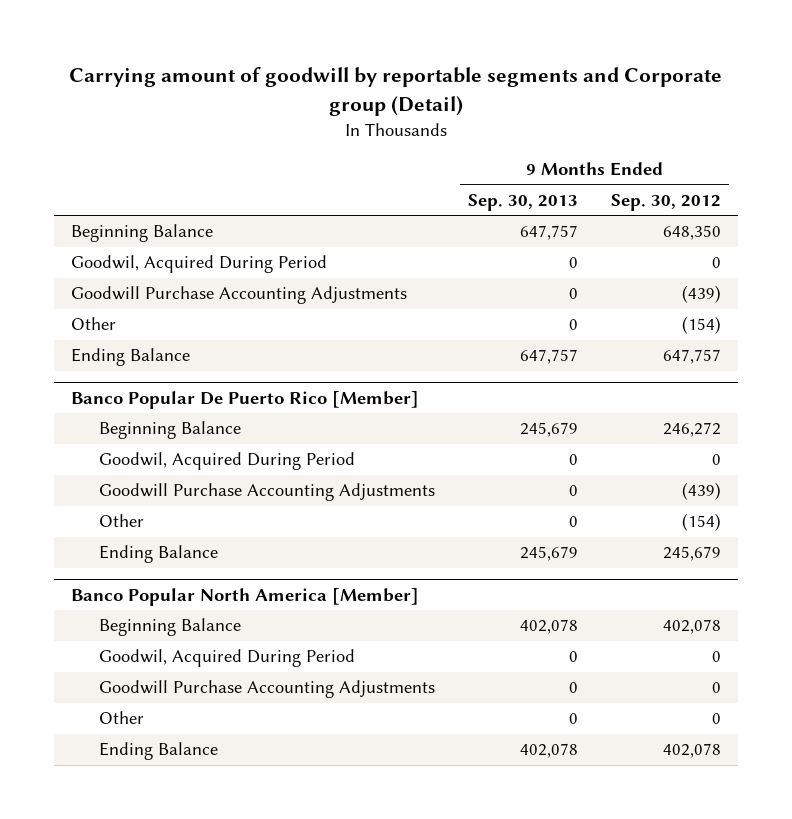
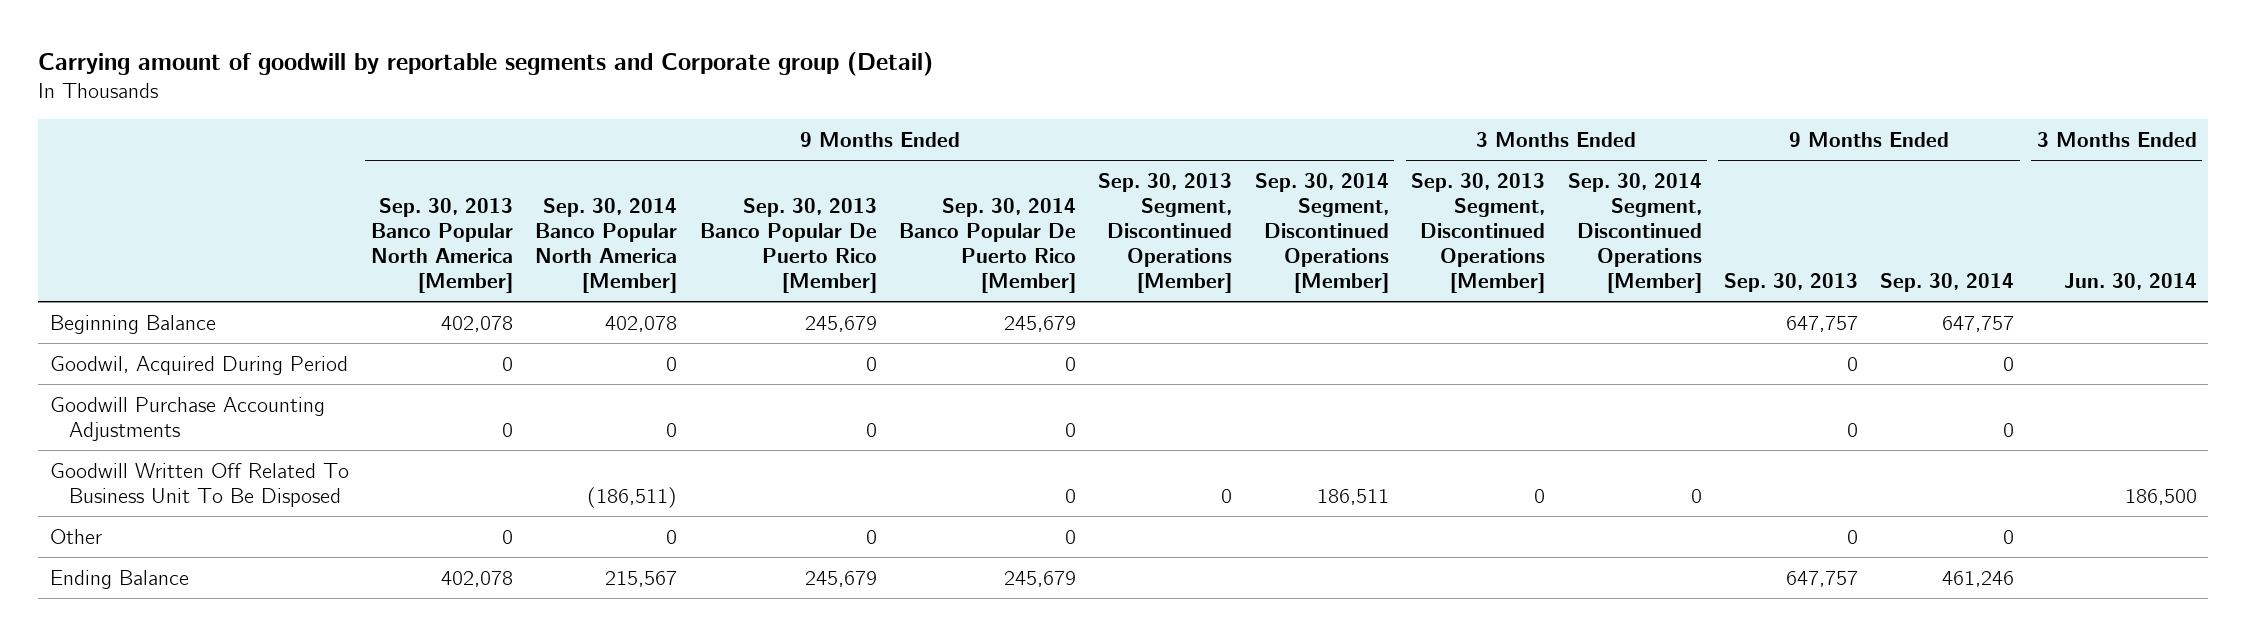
- | 9 Months Ended Sep. 30, 2013 | 9 Months Ended Sep. 30, 2012
+ | 9 Months Ended Sep. 30, 2013 Banco Popular North America [Member] | 9 Months Ended Sep. 30, 2014 Banco Popular North America [Member] | 9 Months Ended Sep. 30, 2013 Banco Popular De Puerto Rico [Member] | 9 Months Ended Sep. 30, 2014 Banco Popular De Puerto Rico [Member] | 9 Months Ended Sep. 30, 2013 Segment, Discontinued Operations [Member] | 9 Months Ended Sep. 30, 2014 Segment, Discontinued Operations [Member] | 3 Months Ended Sep. 30, 2013 Segment, Discontinued Operations [Member] | 3 Months Ended Sep. 30, 2014 Segment, Discontinued Operations [Member] | 9 Months Ended Sep. 30, 2013 | 9 Months Ended Sep. 30, 2014 | 3 Months Ended Jun. 30, 2014
+ Goodwill Written Off Related To Business Unit To Be Disposed | | (186,511) | | 0 | 0 | 186,511 | 0 | 0 | | | 186,500
- Banco Popular De Puerto Rico [Member]
- Beginning Balance | 245,679 | 246,272
- Goodwil, Acquired During Period | 0 | 0
- Goodwill Purchase Accounting Adjustments | 0 | (439)
- Other | 0 | (154)
- Ending Balance | 245,679 | 245,679
- Banco Popular North America [Member]
- Beginning Balance | 402,078 | 402,078
- Goodwil, Acquired During Period | 0 | 0
- Goodwill Purchase Accounting Adjustments | 0 | 0
- Other | 0 | 0
- Ending Balance | 402,078 | 402,078

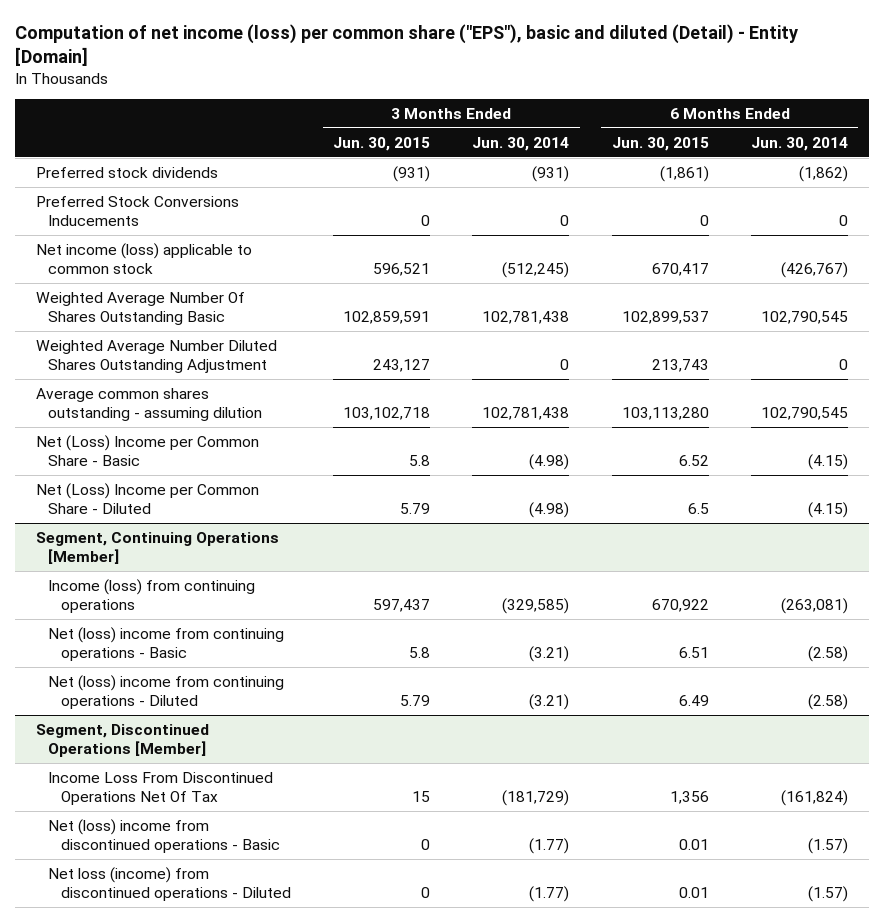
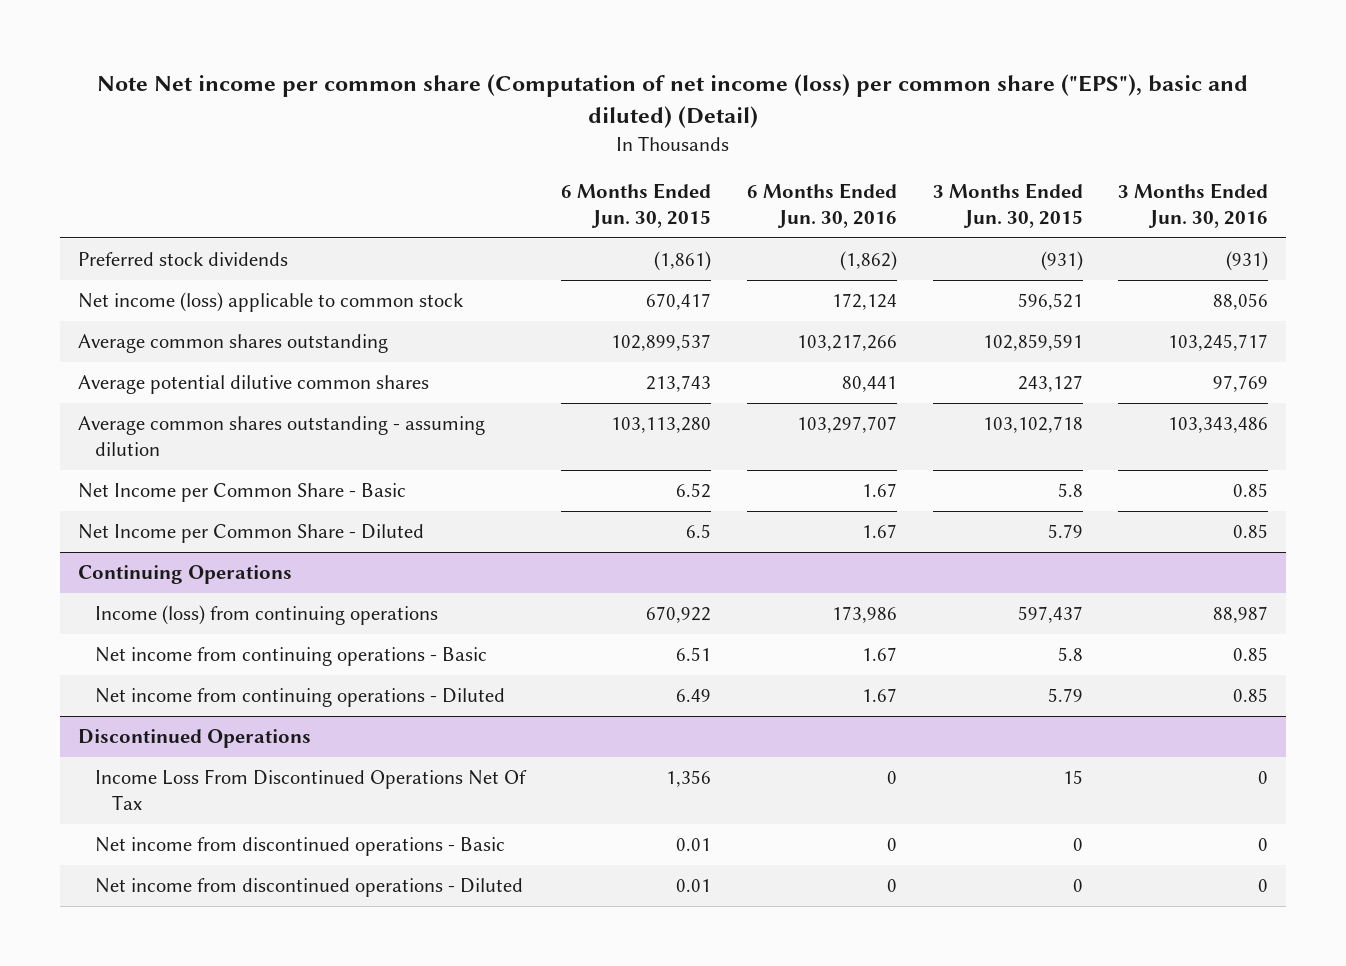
- Computation of net income (loss) per common share ("EPS"), basic and diluted (Detail) - Entity [Domain]
+ Note Net income per common share (Computation of net income (loss) per common share ("EPS"), basic and diluted) (Detail)
- | 3 Months Ended Jun. 30, 2015 | 3 Months Ended Jun. 30, 2014 | 6 Months Ended Jun. 30, 2015 | 6 Months Ended Jun. 30, 2014
+ | 6 Months Ended Jun. 30, 2015 | 6 Months Ended Jun. 30, 2016 | 3 Months Ended Jun. 30, 2015 | 3 Months Ended Jun. 30, 2016
- Preferred Stock Conversions Inducements | 0 | 0 | 0 | 0
- Weighted Average Number Of Shares Outstanding Basic | 102,859,591 | 102,781,438 | 102,899,537 | 102,790,545
- Weighted Average Number Diluted Shares Outstanding Adjustment | 243,127 | 0 | 213,743 | 0
+ Average common shares outstanding | 102,899,537 | 103,217,266 | 102,859,591 | 103,245,717
+ Average potential dilutive common shares | 213,743 | 80,441 | 243,127 | 97,769
- Net (Loss) Income per Common Share - Basic | 5.8 | (4.98) | 6.52 | (4.15)
- Net (Loss) Income per Common Share - Diluted | 5.79 | (4.98) | 6.5 | (4.15)
- Segment, Continuing Operations [Member]
+ Net Income per Common Share - Basic | 6.52 | 1.67 | 5.8 | 0.85
+ Net Income per Common Share - Diluted | 6.5 | 1.67 | 5.79 | 0.85
+ Continuing Operations
- Net (loss) income from continuing operations - Basic | 5.8 | (3.21) | 6.51 | (2.58)
- Net (loss) income from continuing operations - Diluted | 5.79 | (3.21) | 6.49 | (2.58)
- Segment, Discontinued Operations [Member]
+ Net income from continuing operations - Basic | 6.51 | 1.67 | 5.8 | 0.85
+ Net income from continuing operations - Diluted | 6.49 | 1.67 | 5.79 | 0.85
+ Discontinued Operations
- Net (loss) income from discontinued operations - Basic | 0 | (1.77) | 0.01 | (1.57)
- Net loss (income) from discontinued operations - Diluted | 0 | (1.77) | 0.01 | (1.57)
+ Net income from discontinued operations - Basic | 0.01 | 0 | 0 | 0
+ Net income from discontinued operations - Diluted | 0.01 | 0 | 0 | 0

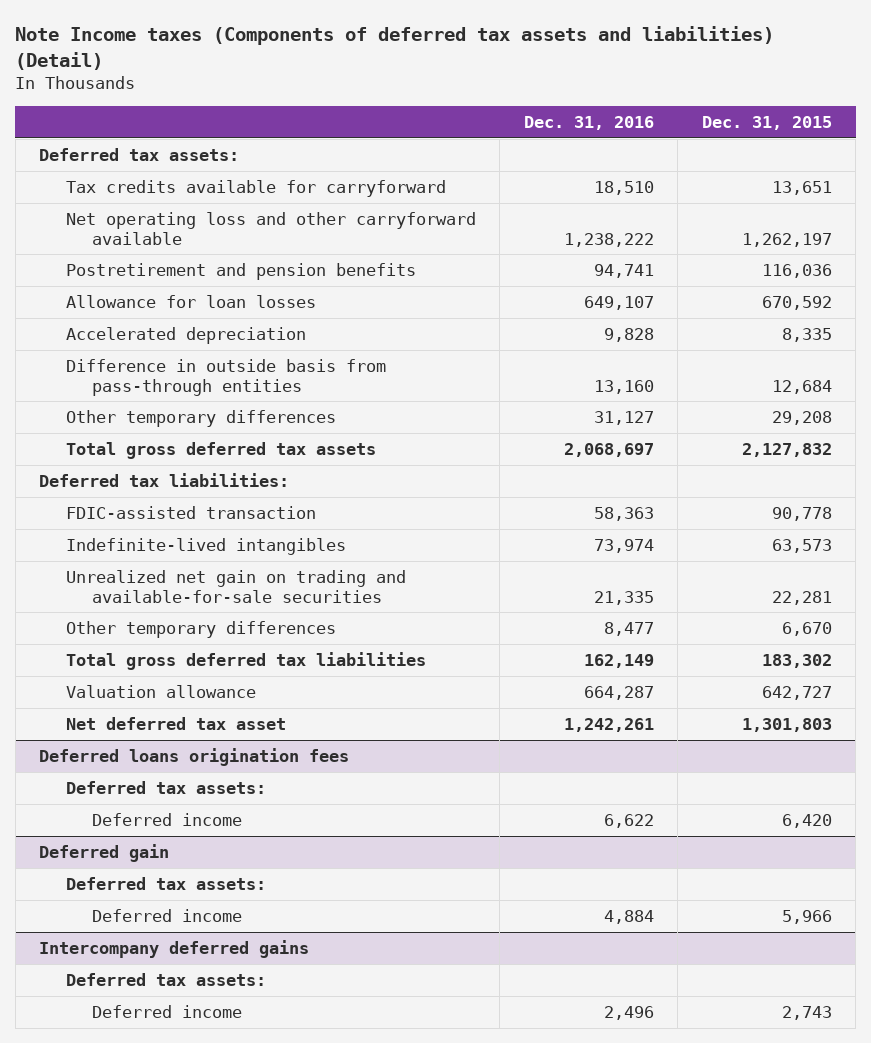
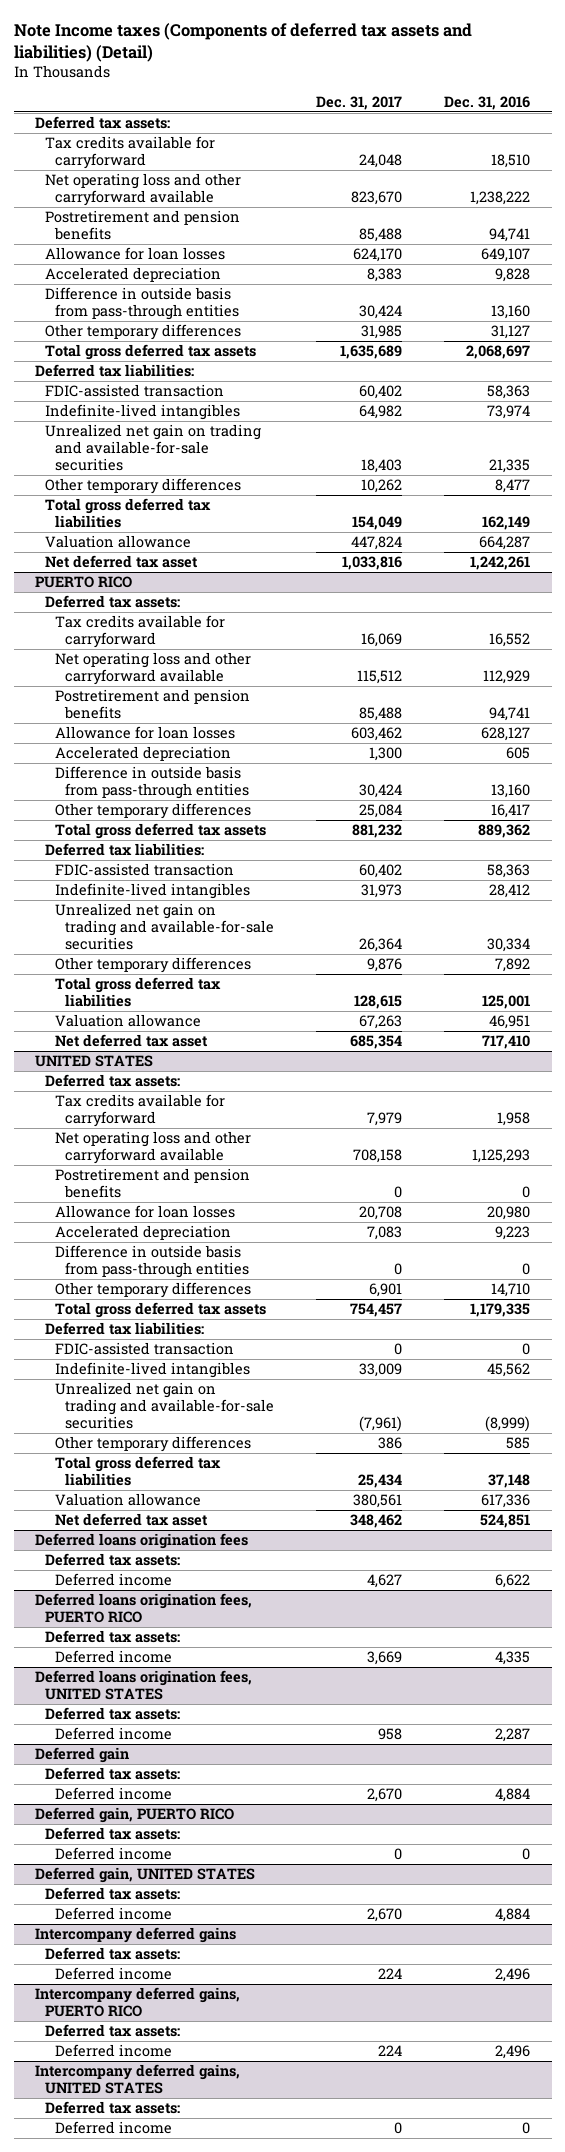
- | Dec. 31, 2016 | Dec. 31, 2015
+ | Dec. 31, 2017 | Dec. 31, 2016
+ PUERTO RICO
+ Deferred tax assets:
+ Tax credits available for carryforward | 16,069 | 16,552
+ Net operating loss and other carryforward available | 115,512 | 112,929
+ Postretirement and pension benefits | 85,488 | 94,741
+ Allowance for loan losses | 603,462 | 628,127
+ Accelerated depreciation | 1,300 | 605
+ Difference in outside basis from pass-through entities | 30,424 | 13,160
+ Other temporary differences | 25,084 | 16,417
+ Total gross deferred tax assets | 881,232 | 889,362
+ Deferred tax liabilities:
+ FDIC-assisted transaction | 60,402 | 58,363
+ Indefinite-lived intangibles | 31,973 | 28,412
+ Unrealized net gain on trading and available-for-sale securities | 26,364 | 30,334
+ Other temporary differences | 9,876 | 7,892
+ Total gross deferred tax liabilities | 128,615 | 125,001
+ Valuation allowance | 67,263 | 46,951
+ Net deferred tax asset | 685,354 | 717,410
+ UNITED STATES
+ Deferred tax assets:
+ Tax credits available for carryforward | 7,979 | 1,958
+ Net operating loss and other carryforward available | 708,158 | 1,125,293
+ Postretirement and pension benefits | 0 | 0
+ Allowance for loan losses | 20,708 | 20,980
+ Accelerated depreciation | 7,083 | 9,223
+ Difference in outside basis from pass-through entities | 0 | 0
+ Other temporary differences | 6,901 | 14,710
+ Total gross deferred tax assets | 754,457 | 1,179,335
+ Deferred tax liabilities:
+ FDIC-assisted transaction | 0 | 0
+ Indefinite-lived intangibles | 33,009 | 45,562
+ Unrealized net gain on trading and available-for-sale securities | (7,961) | (8,999)
+ Other temporary differences | 386 | 585
+ Total gross deferred tax liabilities | 25,434 | 37,148
+ Valuation allowance | 380,561 | 617,336
+ Net deferred tax asset | 348,462 | 524,851
+ Deferred loans origination fees, PUERTO RICO
+ Deferred tax assets:
+ Deferred income | 3,669 | 4,335
+ Deferred loans origination fees, UNITED STATES
+ Deferred tax assets:
+ Deferred income | 958 | 2,287
+ Deferred gain, PUERTO RICO
+ Deferred tax assets:
+ Deferred income | 0 | 0
+ Deferred gain, UNITED STATES
+ Deferred tax assets:
+ Deferred income | 2,670 | 4,884
+ Intercompany deferred gains, PUERTO RICO
+ Deferred tax assets:
+ Deferred income | 224 | 2,496
+ Intercompany deferred gains, UNITED STATES
+ Deferred tax assets:
+ Deferred income | 0 | 0

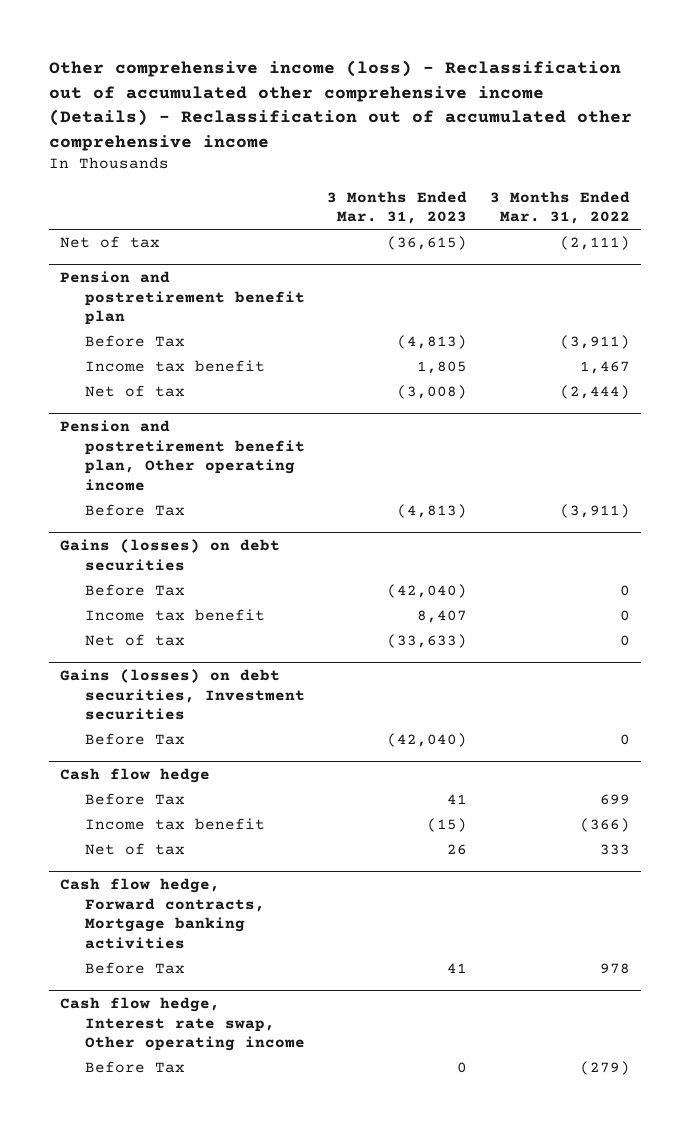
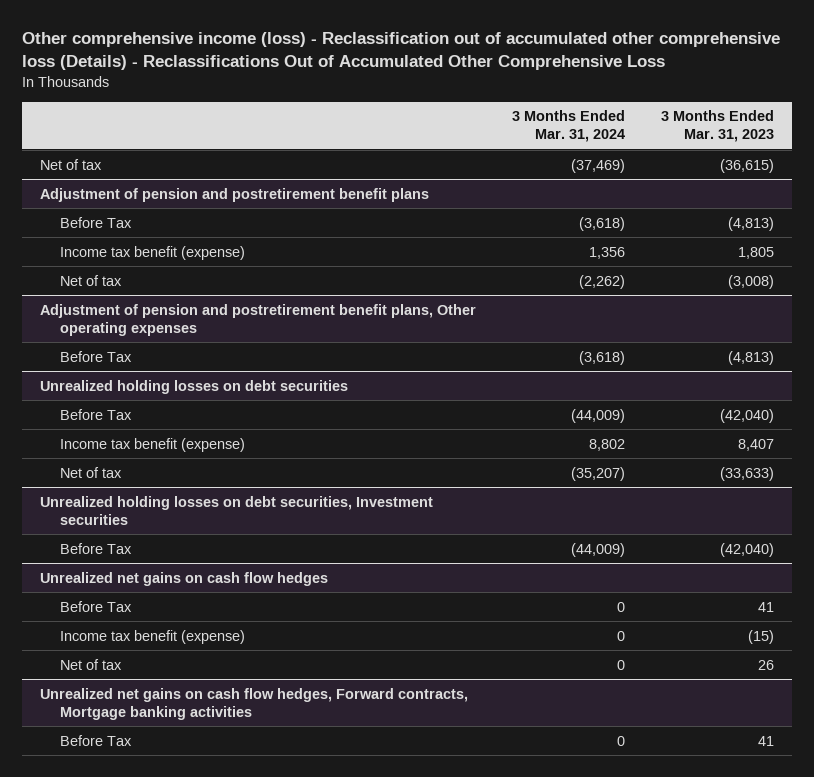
- Other comprehensive income (loss) - Reclassification out of accumulated other comprehensive income (Details) - Reclassification out of accumulated other comprehensive income
+ Other comprehensive income (loss) - Reclassification out of accumulated other comprehensive loss (Details) - Reclassifications Out of Accumulated Other Comprehensive Loss
- | 3 Months Ended Mar. 31, 2023 | 3 Months Ended Mar. 31, 2022
+ | 3 Months Ended Mar. 31, 2024 | 3 Months Ended Mar. 31, 2023
- Pension and postretirement benefit plan
+ Adjustment of pension and postretirement benefit plans
- Income tax benefit | 1,805 | 1,467
+ Income tax benefit (expense) | 1,356 | 1,805
- Pension and postretirement benefit plan, Other operating income
+ Adjustment of pension and postretirement benefit plans, Other operating expenses
- Gains (losses) on debt securities
+ Unrealized holding losses on debt securities
- Income tax benefit | 8,407 | 0
+ Income tax benefit (expense) | 8,802 | 8,407
- Gains (losses) on debt securities, Investment securities
+ Unrealized holding losses on debt securities, Investment securities
- Cash flow hedge
+ Unrealized net gains on cash flow hedges
- Income tax benefit | (15) | (366)
+ Income tax benefit (expense) | 0 | (15)
- Cash flow hedge, Forward contracts, Mortgage banking activities
+ Unrealized net gains on cash flow hedges, Forward contracts, Mortgage banking activities
- Cash flow hedge, Interest rate swap, Other operating income
- Before Tax | 0 | (279)

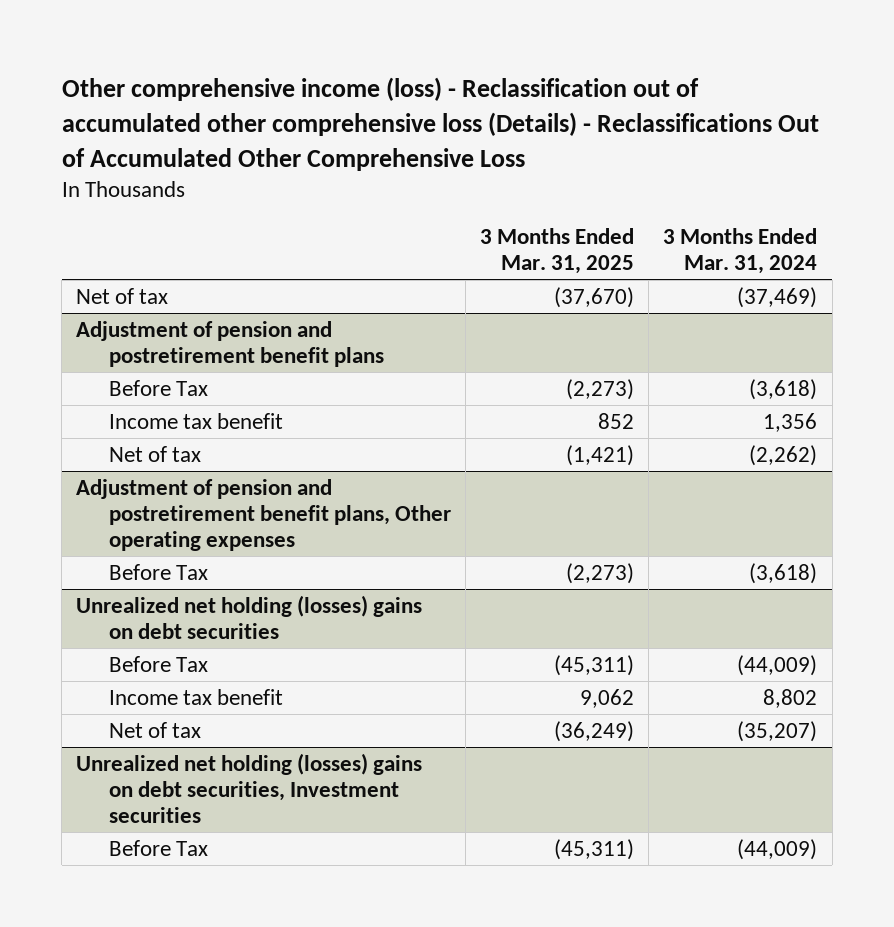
- | 3 Months Ended Mar. 31, 2024 | 3 Months Ended Mar. 31, 2023
+ | 3 Months Ended Mar. 31, 2025 | 3 Months Ended Mar. 31, 2024
@ Adjustment of pension and postretirement benefit plans
- Income tax benefit (expense) | 1,356 | 1,805
+ Income tax benefit | 852 | 1,356
- Unrealized holding losses on debt securities
+ Unrealized net holding (losses) gains on debt securities
- Income tax benefit (expense) | 8,802 | 8,407
+ Income tax benefit | 9,062 | 8,802
- Unrealized holding losses on debt securities, Investment securities
+ Unrealized net holding (losses) gains on debt securities, Investment securities
- Unrealized net gains on cash flow hedges
- Before Tax | 0 | 41
- Income tax benefit (expense) | 0 | (15)
- Net of tax | 0 | 26
- Unrealized net gains on cash flow hedges, Forward contracts, Mortgage banking activities
- Before Tax | 0 | 41

